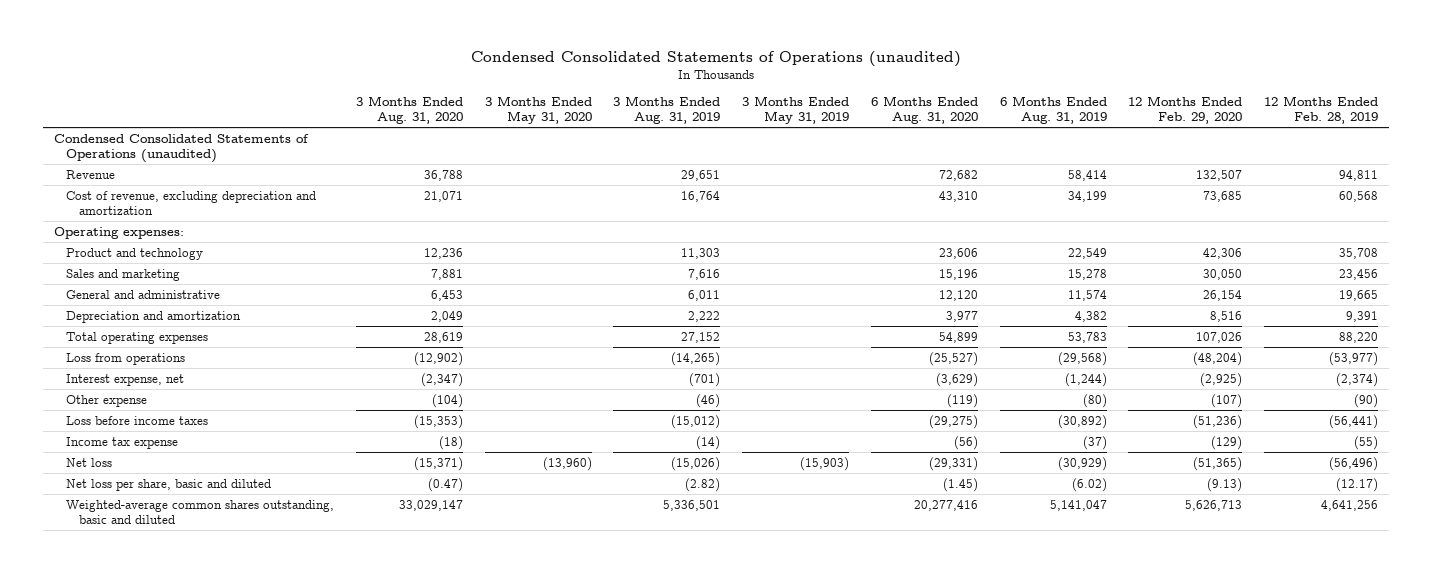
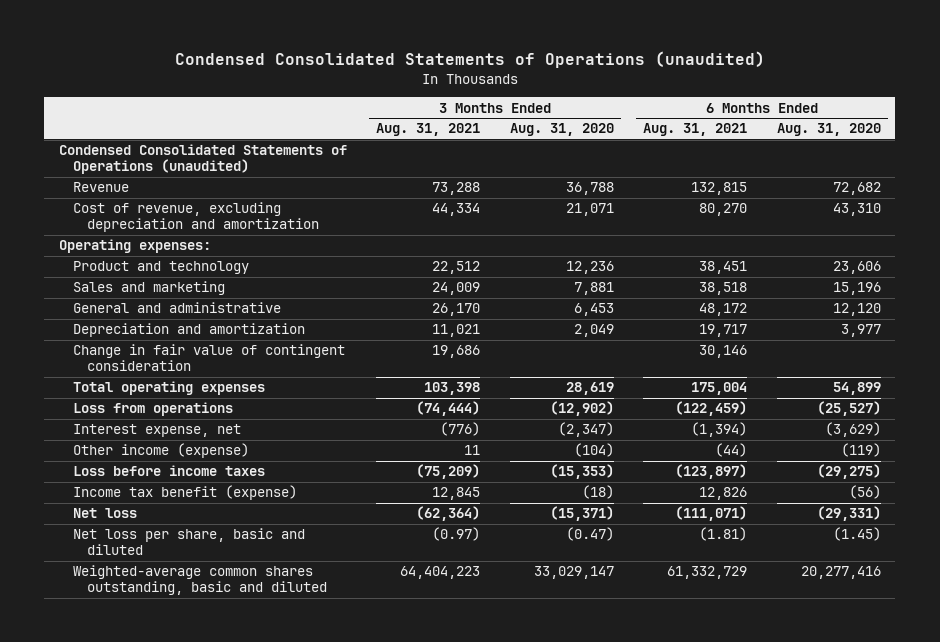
- | 3 Months Ended Aug. 31, 2020 | 3 Months Ended May 31, 2020 | 3 Months Ended Aug. 31, 2019 | 3 Months Ended May 31, 2019 | 6 Months Ended Aug. 31, 2020 | 6 Months Ended Aug. 31, 2019 | 12 Months Ended Feb. 29, 2020 | 12 Months Ended Feb. 28, 2019
+ | 3 Months Ended Aug. 31, 2021 | 3 Months Ended Aug. 31, 2020 | 6 Months Ended Aug. 31, 2021 | 6 Months Ended Aug. 31, 2020
+ Change in fair value of contingent consideration | 19,686 | | 30,146 |
- Other expense | (104) | | (46) | | (119) | (80) | (107) | (90)
+ Other income (expense) | 11 | (104) | (44) | (119)
- Income tax expense | (18) | | (14) | | (56) | (37) | (129) | (55)
+ Income tax benefit (expense) | 12,845 | (18) | 12,826 | (56)

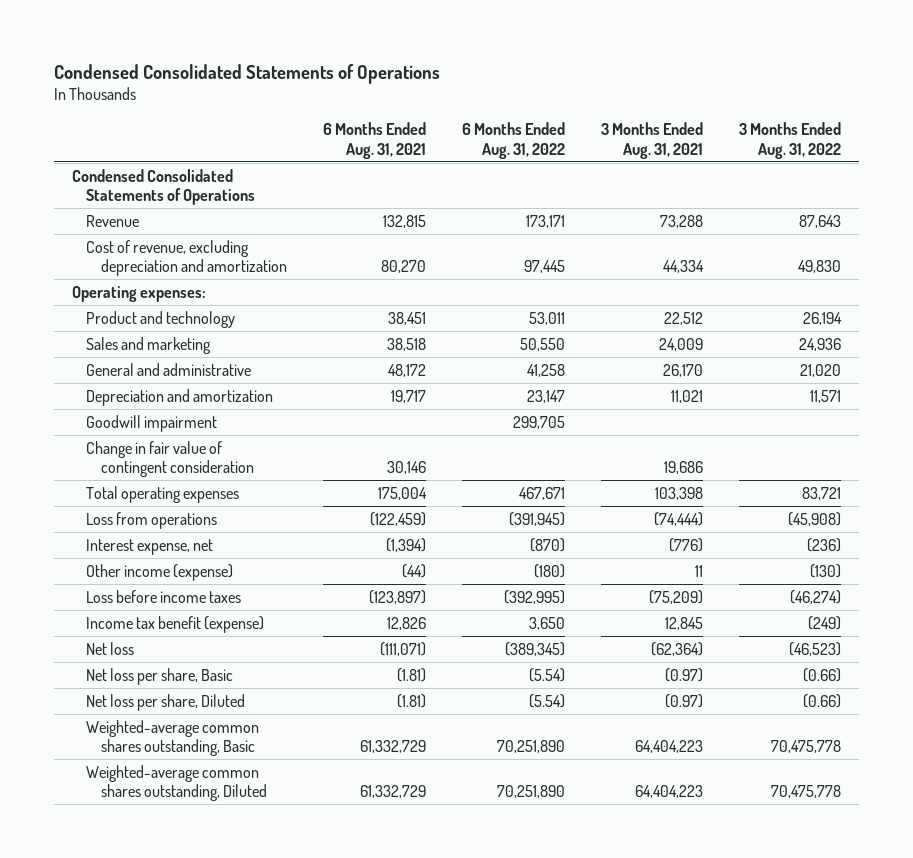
- Condensed Consolidated Statements of Operations (unaudited)
+ Condensed Consolidated Statements of Operations
- | 3 Months Ended Aug. 31, 2021 | 3 Months Ended Aug. 31, 2020 | 6 Months Ended Aug. 31, 2021 | 6 Months Ended Aug. 31, 2020
+ | 6 Months Ended Aug. 31, 2021 | 6 Months Ended Aug. 31, 2022 | 3 Months Ended Aug. 31, 2021 | 3 Months Ended Aug. 31, 2022
- Condensed Consolidated Statements of Operations (unaudited)
+ Condensed Consolidated Statements of Operations
+ Goodwill impairment | | 299,705 | |
- Net loss per share, basic and diluted | (0.97) | (0.47) | (1.81) | (1.45)
- Weighted-average common shares outstanding, basic and diluted | 64,404,223 | 33,029,147 | 61,332,729 | 20,277,416
+ Net loss per share, Basic | (1.81) | (5.54) | (0.97) | (0.66)
+ Net loss per share, Diluted | (1.81) | (5.54) | (0.97) | (0.66)
+ Weighted-average common shares outstanding, Basic | 61,332,729 | 70,251,890 | 64,404,223 | 70,475,778
+ Weighted-average common shares outstanding, Diluted | 61,332,729 | 70,251,890 | 64,404,223 | 70,475,778

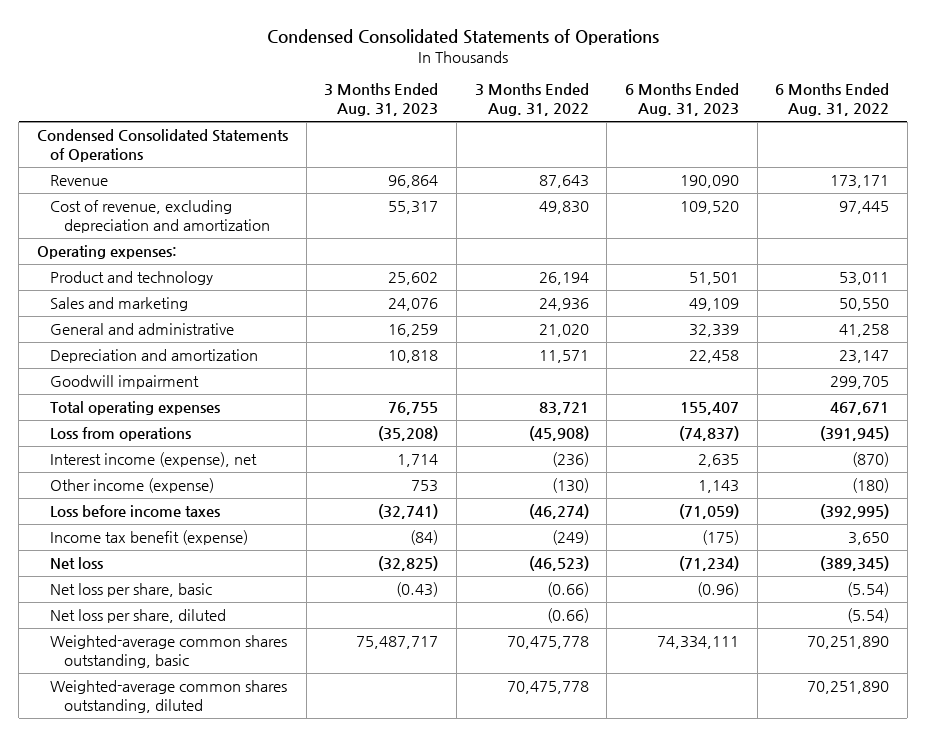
- | 6 Months Ended Aug. 31, 2021 | 6 Months Ended Aug. 31, 2022 | 3 Months Ended Aug. 31, 2021 | 3 Months Ended Aug. 31, 2022
+ | 3 Months Ended Aug. 31, 2023 | 3 Months Ended Aug. 31, 2022 | 6 Months Ended Aug. 31, 2023 | 6 Months Ended Aug. 31, 2022
- Change in fair value of contingent consideration | 30,146 | | 19,686 |
- Interest expense, net | (1,394) | (870) | (776) | (236)
+ Interest income (expense), net | 1,714 | (236) | 2,635 | (870)
- Net loss per share, Basic | (1.81) | (5.54) | (0.97) | (0.66)
- Net loss per share, Diluted | (1.81) | (5.54) | (0.97) | (0.66)
- Weighted-average common shares outstanding, Basic | 61,332,729 | 70,251,890 | 64,404,223 | 70,475,778
- Weighted-average common shares outstanding, Diluted | 61,332,729 | 70,251,890 | 64,404,223 | 70,475,778
+ Net loss per share, basic | (0.43) | (0.66) | (0.96) | (5.54)
+ Net loss per share, diluted | | (0.66) | | (5.54)
+ Weighted-average common shares outstanding, basic | 75,487,717 | 70,475,778 | 74,334,111 | 70,251,890
+ Weighted-average common shares outstanding, diluted | | 70,475,778 | | 70,251,890

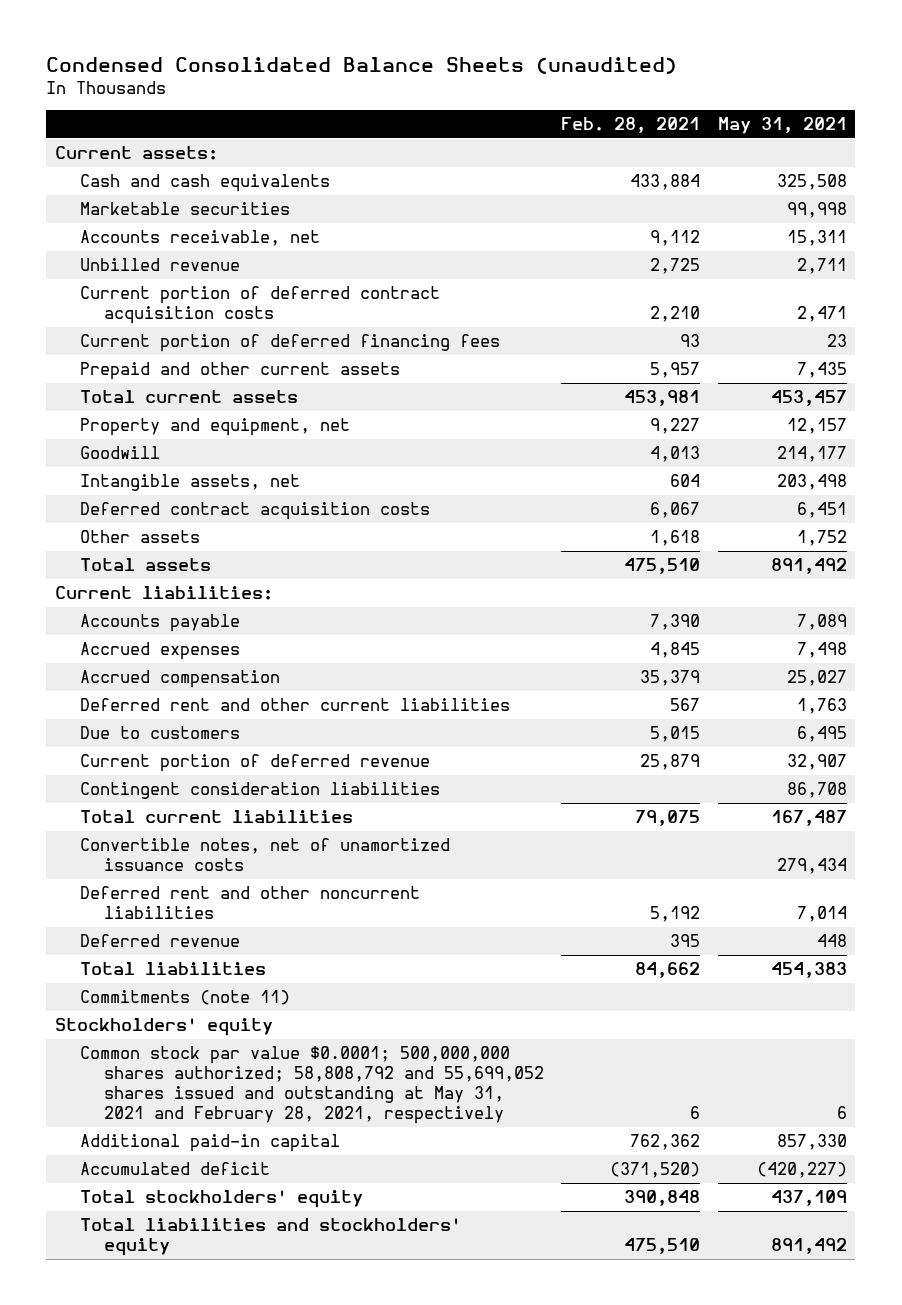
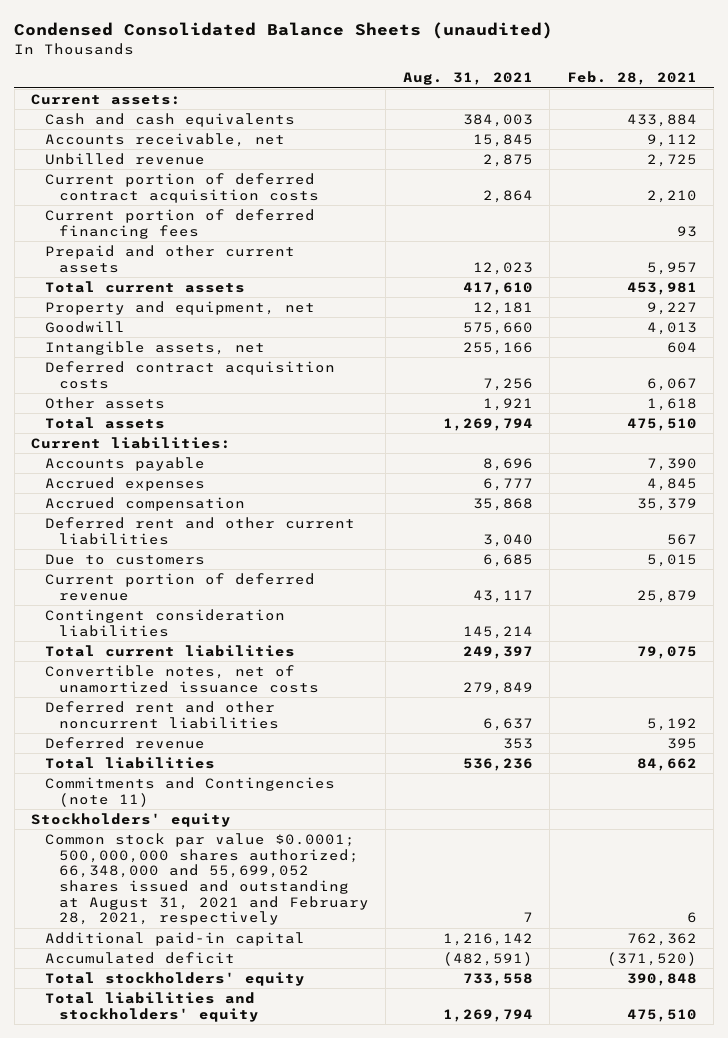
- | Feb. 28, 2021 | May 31, 2021
+ | Aug. 31, 2021 | Feb. 28, 2021
- Marketable securities | | 99,998
- Commitments (note 11)
+ Commitments and Contingencies (note 11)
- Common stock par value $0.0001; 500,000,000 shares authorized; 58,808,792 and 55,699,052 shares issued and outstanding at May 31, 2021 and February 28, 2021, respectively | 6 | 6
+ Common stock par value $0.0001; 500,000,000 shares authorized; 66,348,000 and 55,699,052 shares issued and outstanding at August 31, 2021 and February 28, 2021, respectively | 7 | 6

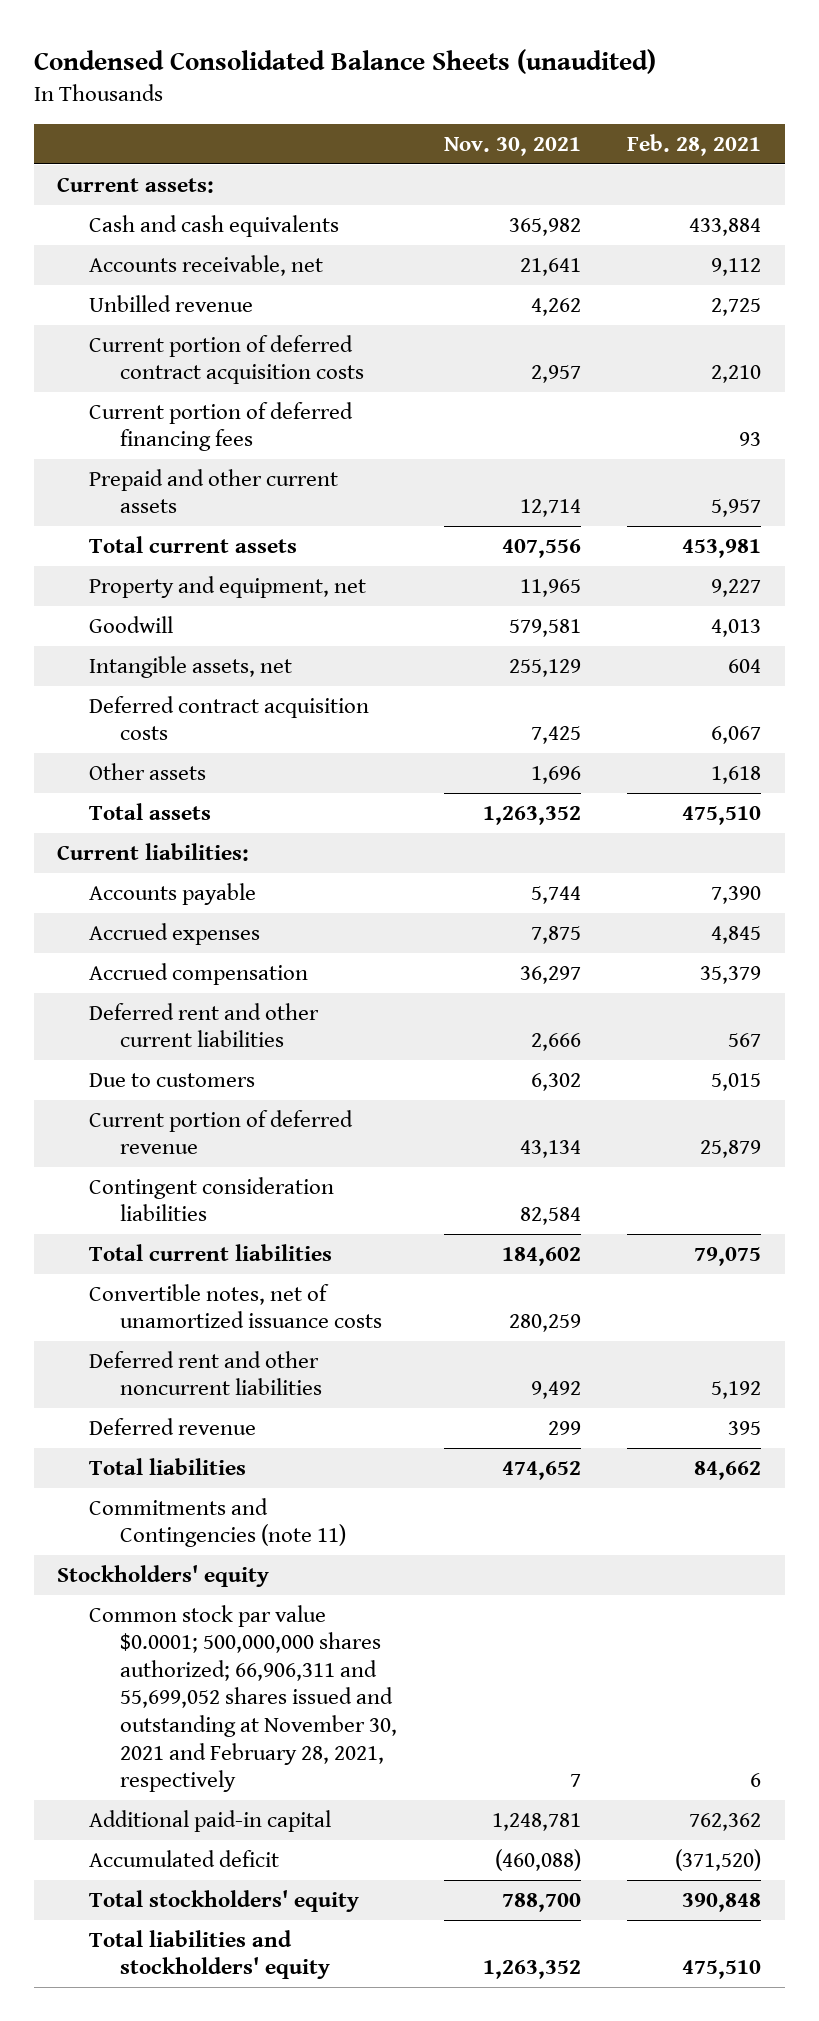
- | Aug. 31, 2021 | Feb. 28, 2021
+ | Nov. 30, 2021 | Feb. 28, 2021
- Common stock par value $0.0001; 500,000,000 shares authorized; 66,348,000 and 55,699,052 shares issued and outstanding at August 31, 2021 and February 28, 2021, respectively | 7 | 6
+ Common stock par value $0.0001; 500,000,000 shares authorized; 66,906,311 and 55,699,052 shares issued and outstanding at November 30, 2021 and February 28, 2021, respectively | 7 | 6

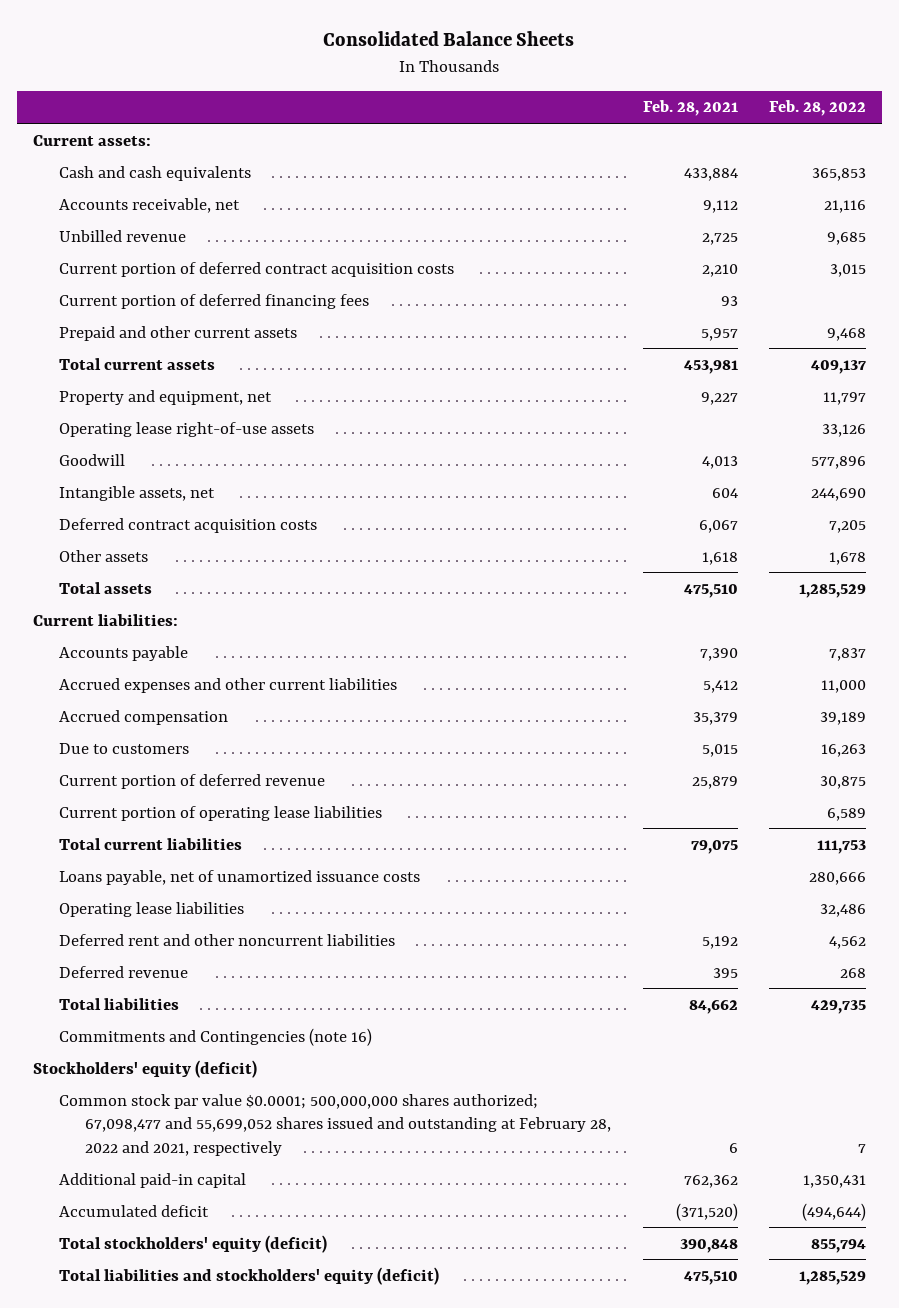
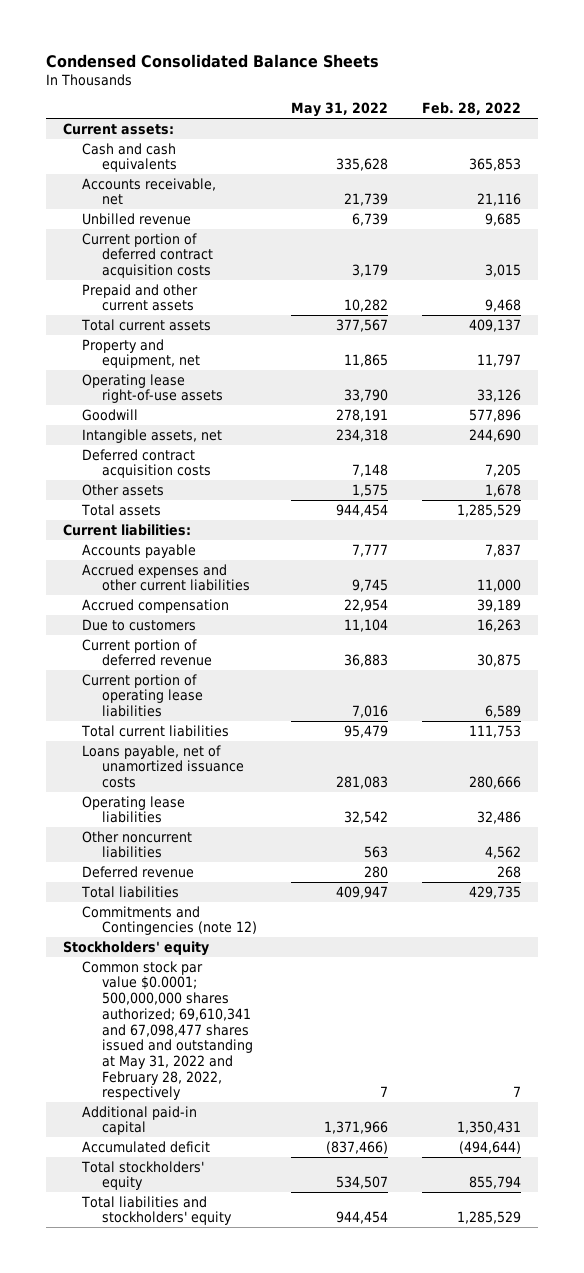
- Consolidated Balance Sheets
+ Condensed Consolidated Balance Sheets
- | Feb. 28, 2021 | Feb. 28, 2022
+ | May 31, 2022 | Feb. 28, 2022
- Current portion of deferred financing fees | 93 |
- Deferred rent and other noncurrent liabilities | 5,192 | 4,562
+ Other noncurrent liabilities | 563 | 4,562
- Commitments and Contingencies (note 16)
- Stockholders' equity (deficit)
- Common stock par value $0.0001; 500,000,000 shares authorized; 67,098,477 and 55,699,052 shares issued and outstanding at February 28, 2022 and 2021, respectively | 6 | 7
+ Commitments and Contingencies (note 12)
+ Stockholders' equity
+ Common stock par value $0.0001; 500,000,000 shares authorized; 69,610,341 and 67,098,477 shares issued and outstanding at May 31, 2022 and February 28, 2022, respectively | 7 | 7
- Total stockholders' equity (deficit) | 390,848 | 855,794
- Total liabilities and stockholders' equity (deficit) | 475,510 | 1,285,529
+ Total stockholders' equity | 534,507 | 855,794
+ Total liabilities and stockholders' equity | 944,454 | 1,285,529

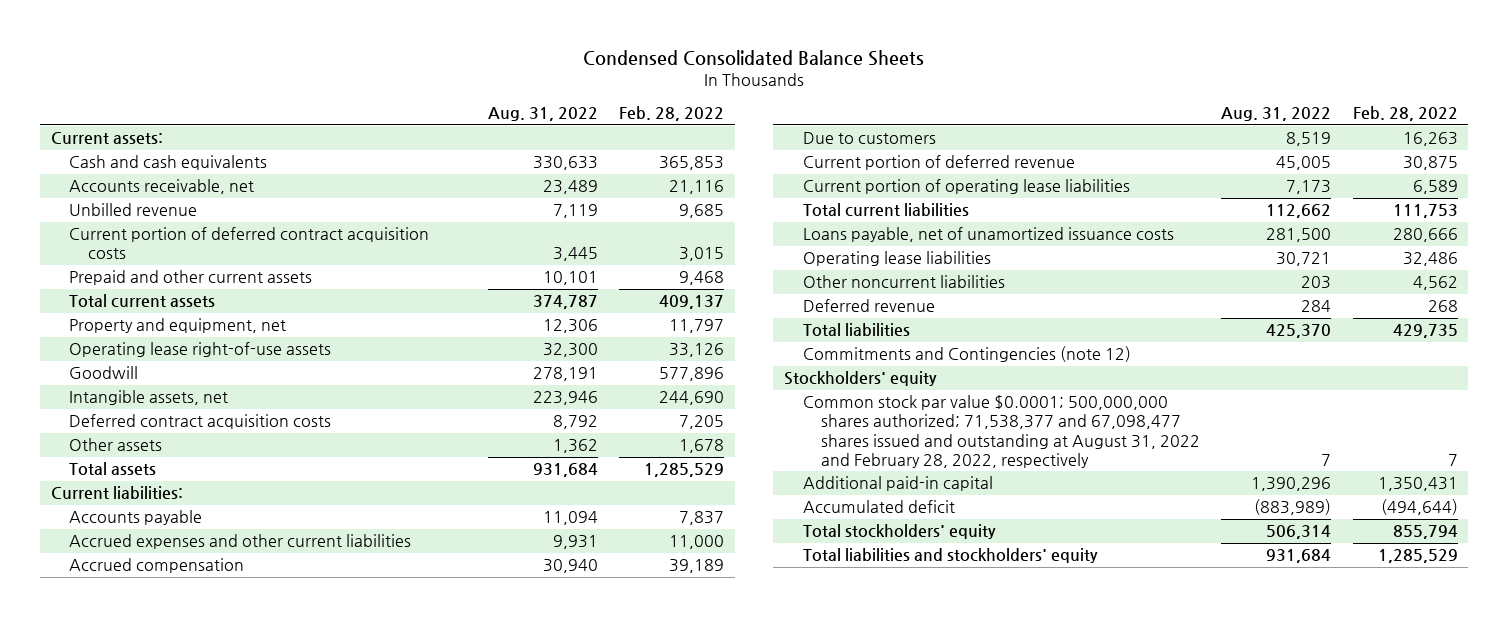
- | May 31, 2022 | Feb. 28, 2022
+ | Aug. 31, 2022 | Feb. 28, 2022
- Common stock par value $0.0001; 500,000,000 shares authorized; 69,610,341 and 67,098,477 shares issued and outstanding at May 31, 2022 and February 28, 2022, respectively | 7 | 7
+ Common stock par value $0.0001; 500,000,000 shares authorized; 71,538,377 and 67,098,477 shares issued and outstanding at August 31, 2022 and February 28, 2022, respectively | 7 | 7

